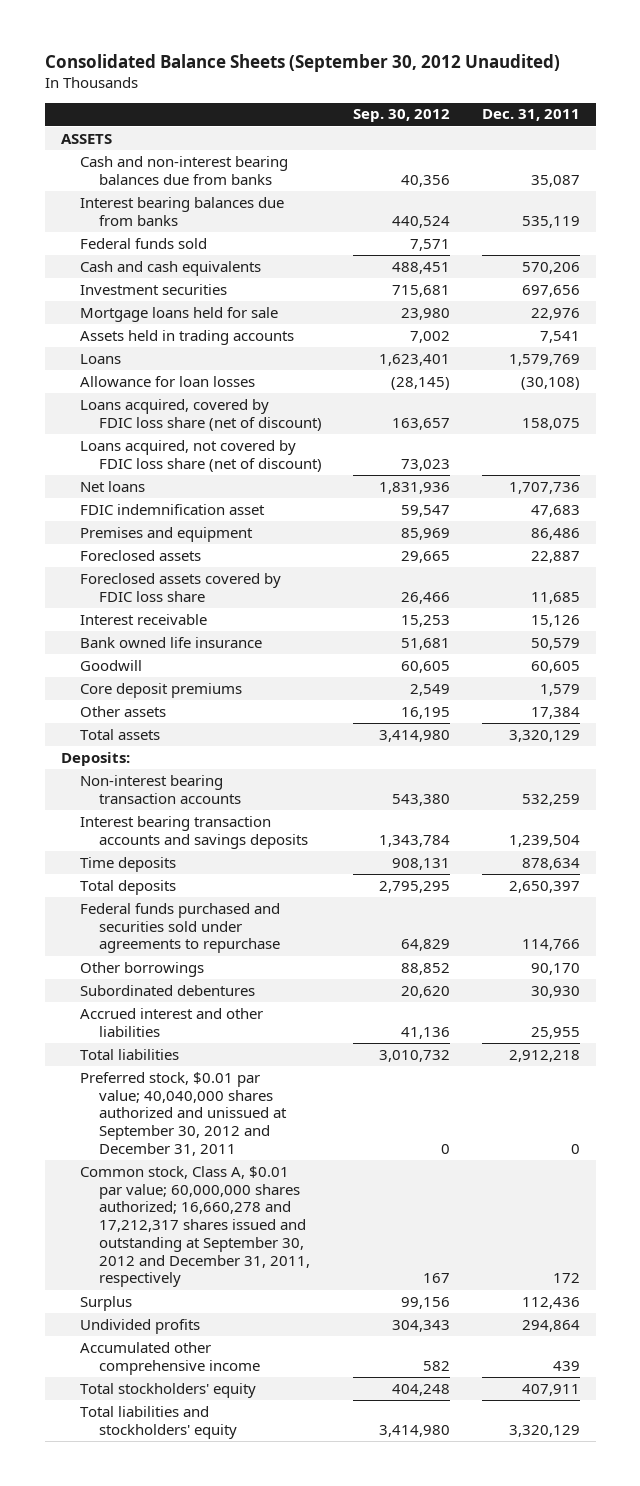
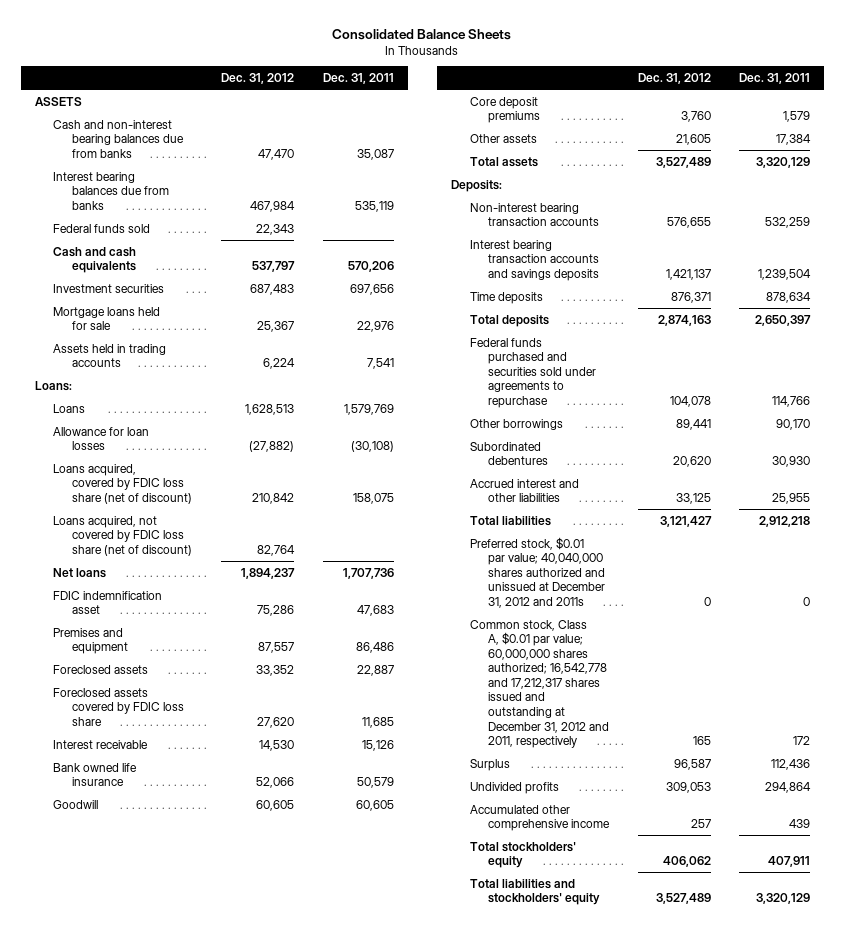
- Consolidated Balance Sheets (September 30, 2012 Unaudited)
+ Consolidated Balance Sheets
- | Sep. 30, 2012 | Dec. 31, 2011
+ | Dec. 31, 2012 | Dec. 31, 2011
+ Loans:
- Preferred stock, $0.01 par value; 40,040,000 shares authorized and unissued at September 30, 2012 and December 31, 2011 | 0 | 0
- Common stock, Class A, $0.01 par value; 60,000,000 shares authorized; 16,660,278 and 17,212,317 shares issued and outstanding at September 30, 2012 and December 31, 2011, respectively | 167 | 172
+ Preferred stock, $0.01 par value; 40,040,000 shares authorized and unissued at December 31, 2012 and 2011s | 0 | 0
+ Common stock, Class A, $0.01 par value; 60,000,000 shares authorized; 16,542,778 and 17,212,317 shares issued and outstanding at December 31, 2012 and 2011, respectively | 165 | 172

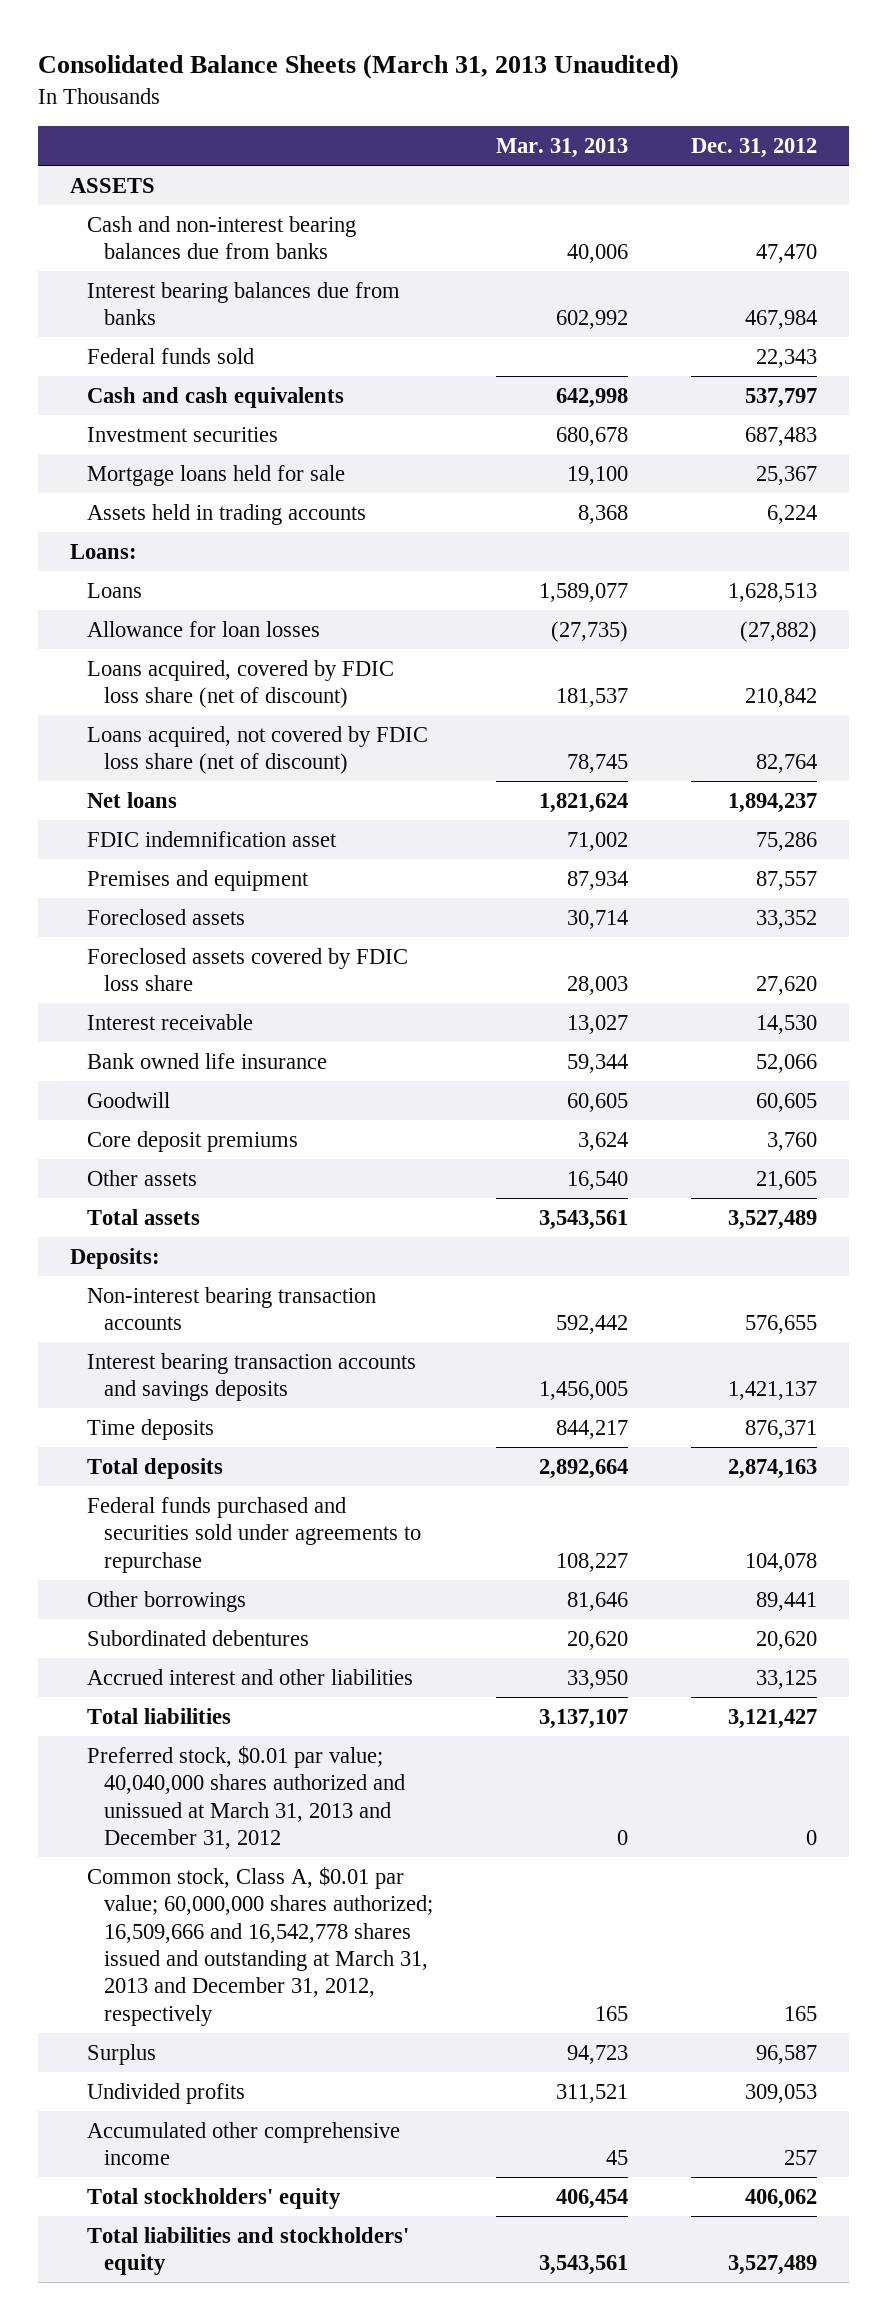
- Consolidated Balance Sheets
+ Consolidated Balance Sheets (March 31, 2013 Unaudited)
- | Dec. 31, 2012 | Dec. 31, 2011
+ | Mar. 31, 2013 | Dec. 31, 2012
- Preferred stock, $0.01 par value; 40,040,000 shares authorized and unissued at December 31, 2012 and 2011s | 0 | 0
- Common stock, Class A, $0.01 par value; 60,000,000 shares authorized; 16,542,778 and 17,212,317 shares issued and outstanding at December 31, 2012 and 2011, respectively | 165 | 172
+ Preferred stock, $0.01 par value; 40,040,000 shares authorized and unissued at March 31, 2013 and December 31, 2012 | 0 | 0
+ Common stock, Class A, $0.01 par value; 60,000,000 shares authorized; 16,509,666 and 16,542,778 shares issued and outstanding at March 31, 2013 and December 31, 2012, respectively | 165 | 165

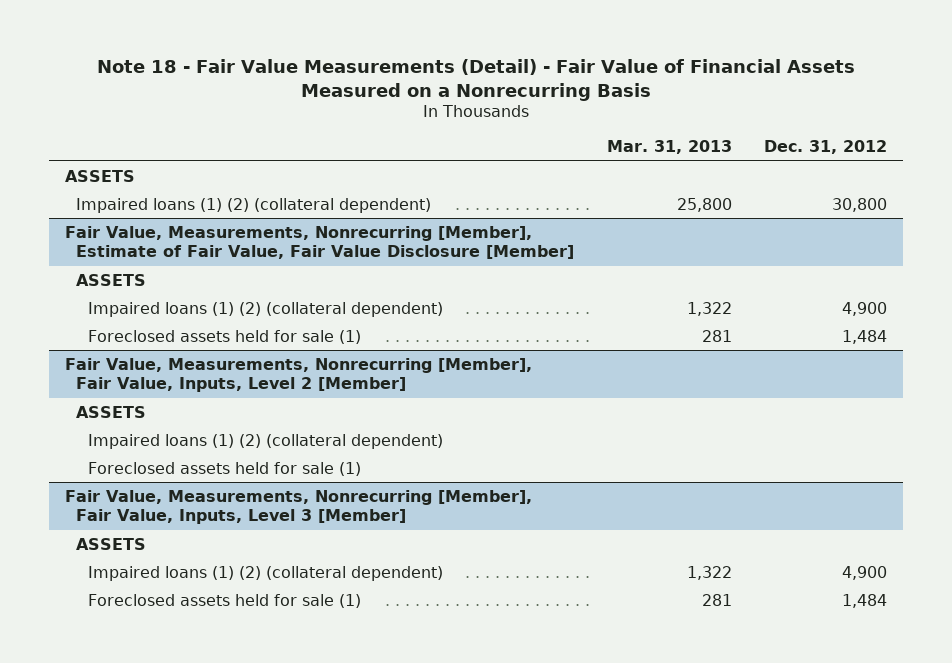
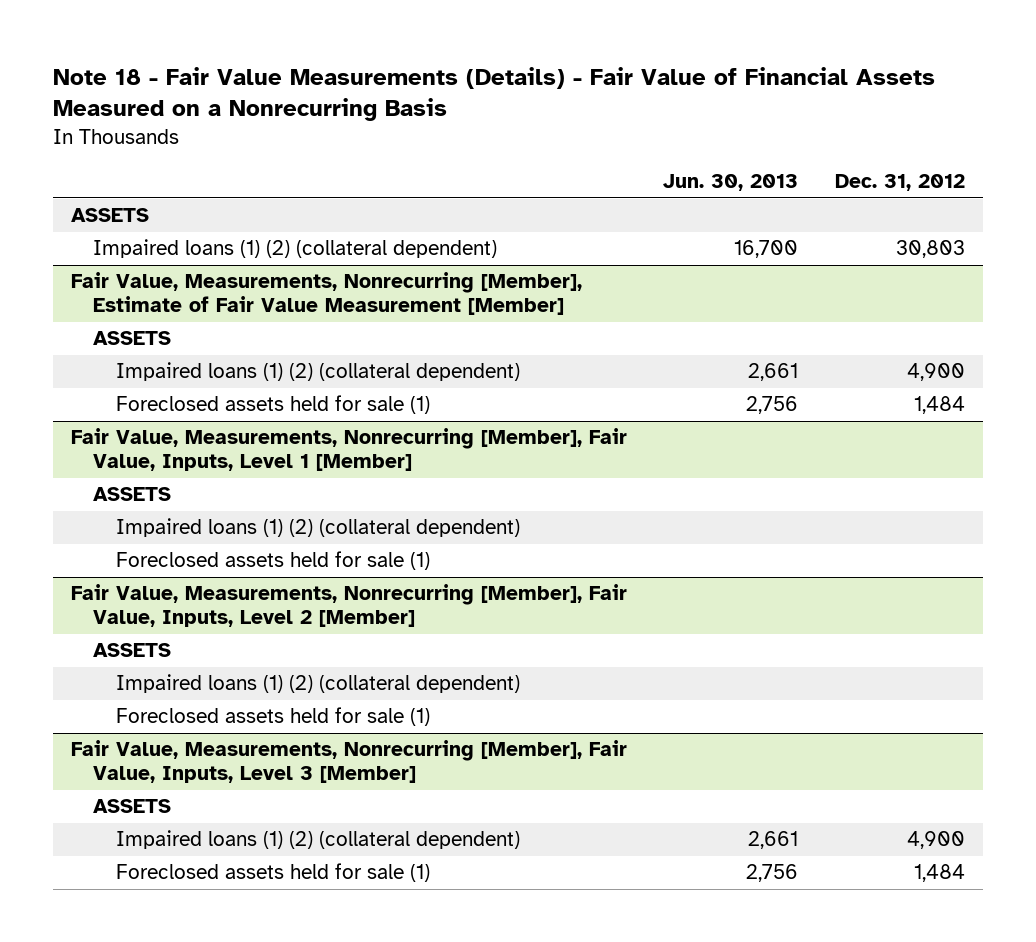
- Note 18 - Fair Value Measurements (Detail) - Fair Value of Financial Assets Measured on a Nonrecurring Basis
+ Note 18 - Fair Value Measurements (Details) - Fair Value of Financial Assets Measured on a Nonrecurring Basis
- | Mar. 31, 2013 | Dec. 31, 2012
+ | Jun. 30, 2013 | Dec. 31, 2012
- Impaired loans (1) (2) (collateral dependent) | 25,800 | 30,800
- Fair Value, Measurements, Nonrecurring [Member], Estimate of Fair Value, Fair Value Disclosure [Member]
+ Impaired loans (1) (2) (collateral dependent) | 16,700 | 30,803
+ Fair Value, Measurements, Nonrecurring [Member], Estimate of Fair Value Measurement [Member]
+ Fair Value, Measurements, Nonrecurring [Member], Fair Value, Inputs, Level 1 [Member]
+ ASSETS
+ Impaired loans (1) (2) (collateral dependent)
+ Foreclosed assets held for sale (1)

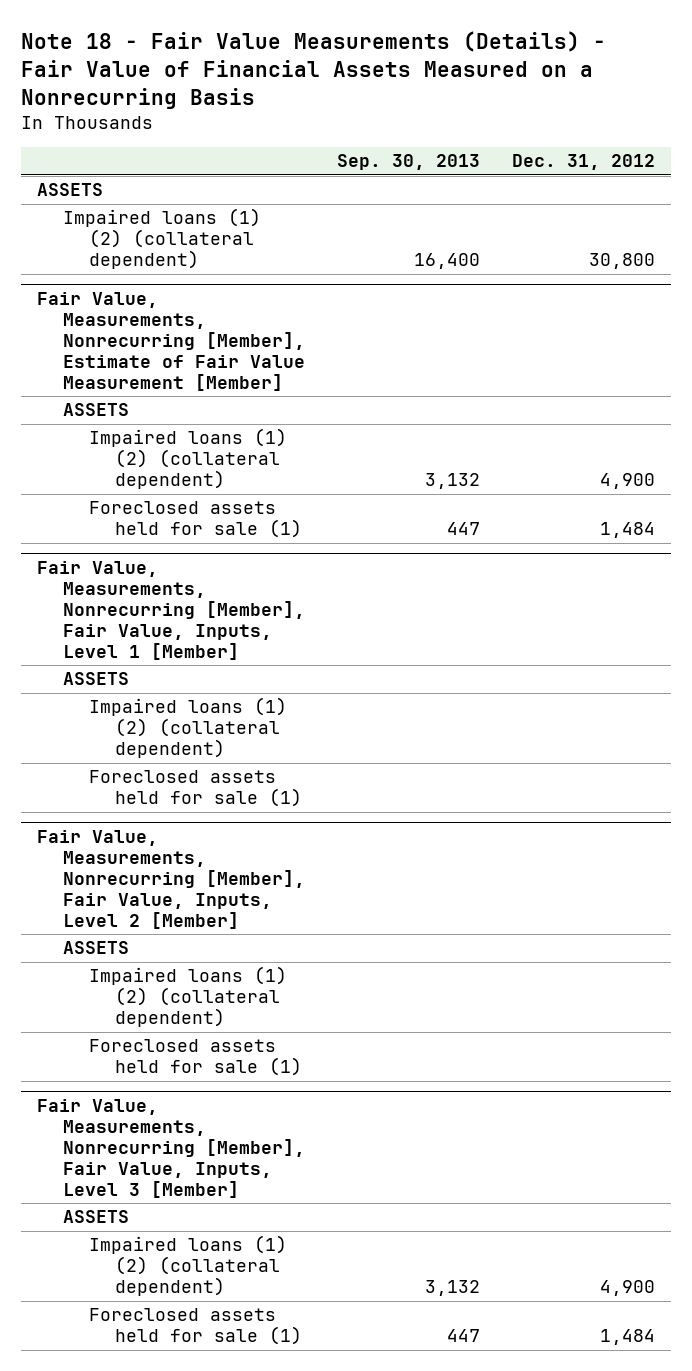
- | Jun. 30, 2013 | Dec. 31, 2012
+ | Sep. 30, 2013 | Dec. 31, 2012
- Impaired loans (1) (2) (collateral dependent) | 16,700 | 30,803
+ Impaired loans (1) (2) (collateral dependent) | 16,400 | 30,800

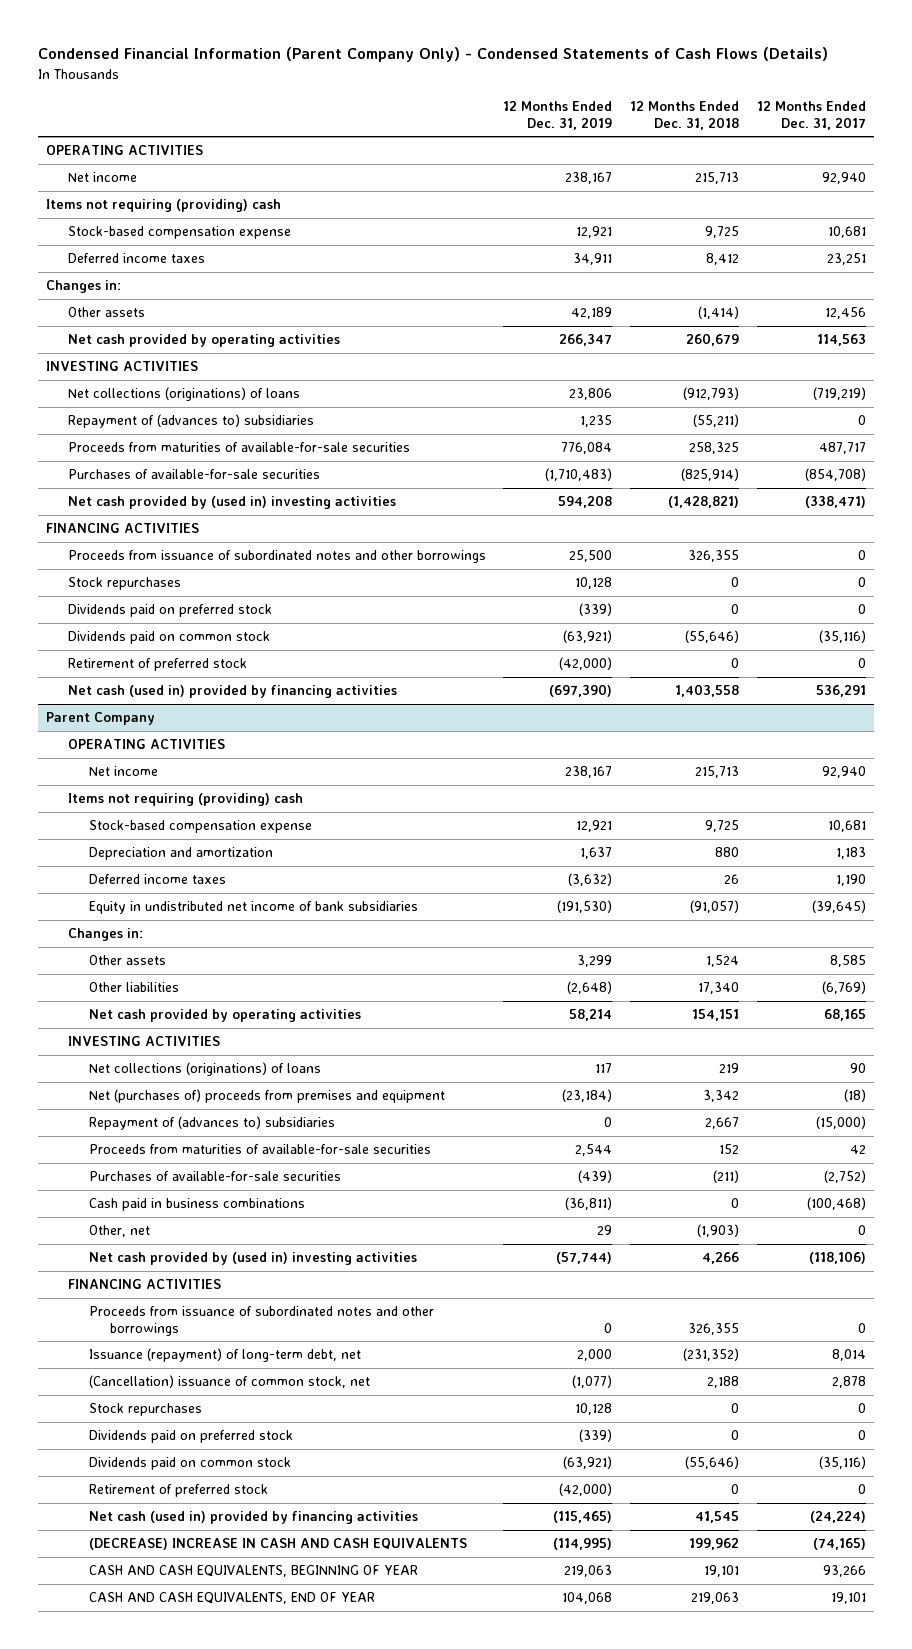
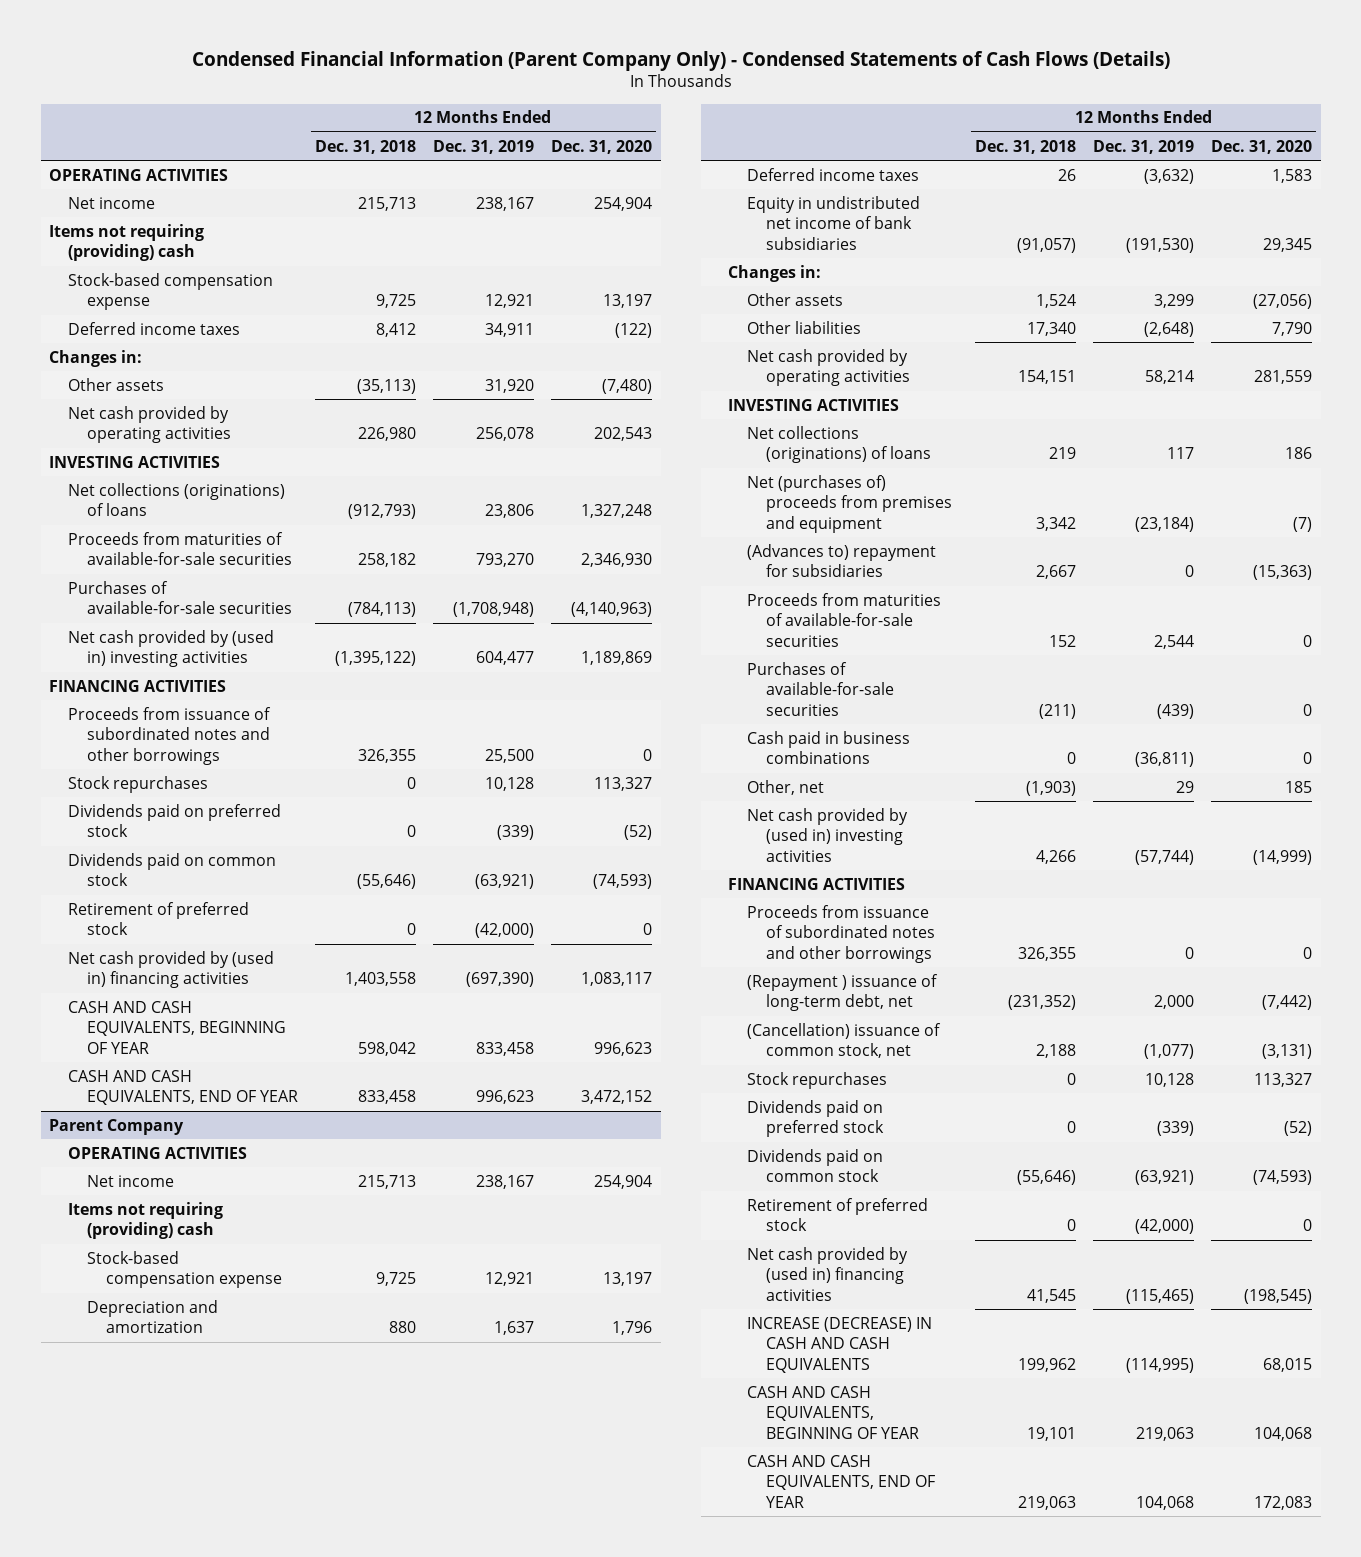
- | 12 Months Ended Dec. 31, 2019 | 12 Months Ended Dec. 31, 2018 | 12 Months Ended Dec. 31, 2017
+ | 12 Months Ended Dec. 31, 2018 | 12 Months Ended Dec. 31, 2019 | 12 Months Ended Dec. 31, 2020
- Other assets | 42,189 | (1,414) | 12,456
- Net cash provided by operating activities | 266,347 | 260,679 | 114,563
+ Other assets | (35,113) | 31,920 | (7,480)
+ Net cash provided by operating activities | 226,980 | 256,078 | 202,543
- Repayment of (advances to) subsidiaries | 1,235 | (55,211) | 0
- Proceeds from maturities of available-for-sale securities | 776,084 | 258,325 | 487,717
- Purchases of available-for-sale securities | (1,710,483) | (825,914) | (854,708)
- Net cash provided by (used in) investing activities | 594,208 | (1,428,821) | (338,471)
+ Proceeds from maturities of available-for-sale securities | 258,182 | 793,270 | 2,346,930
+ Purchases of available-for-sale securities | (784,113) | (1,708,948) | (4,140,963)
+ Net cash provided by (used in) investing activities | (1,395,122) | 604,477 | 1,189,869
- Net cash (used in) provided by financing activities | (697,390) | 1,403,558 | 536,291
+ Net cash provided by (used in) financing activities | 1,403,558 | (697,390) | 1,083,117
+ CASH AND CASH EQUIVALENTS, BEGINNING OF YEAR | 598,042 | 833,458 | 996,623
+ CASH AND CASH EQUIVALENTS, END OF YEAR | 833,458 | 996,623 | 3,472,152
@ Parent Company
- Repayment of (advances to) subsidiaries | 0 | 2,667 | (15,000)
+ (Advances to) repayment for subsidiaries | 2,667 | 0 | (15,363)
- Issuance (repayment) of long-term debt, net | 2,000 | (231,352) | 8,014
+ (Repayment ) issuance of long-term debt, net | (231,352) | 2,000 | (7,442)
- Net cash (used in) provided by financing activities | (115,465) | 41,545 | (24,224)
- (DECREASE) INCREASE IN CASH AND CASH EQUIVALENTS | (114,995) | 199,962 | (74,165)
+ Net cash provided by (used in) financing activities | 41,545 | (115,465) | (198,545)
+ INCREASE (DECREASE) IN CASH AND CASH EQUIVALENTS | 199,962 | (114,995) | 68,015

